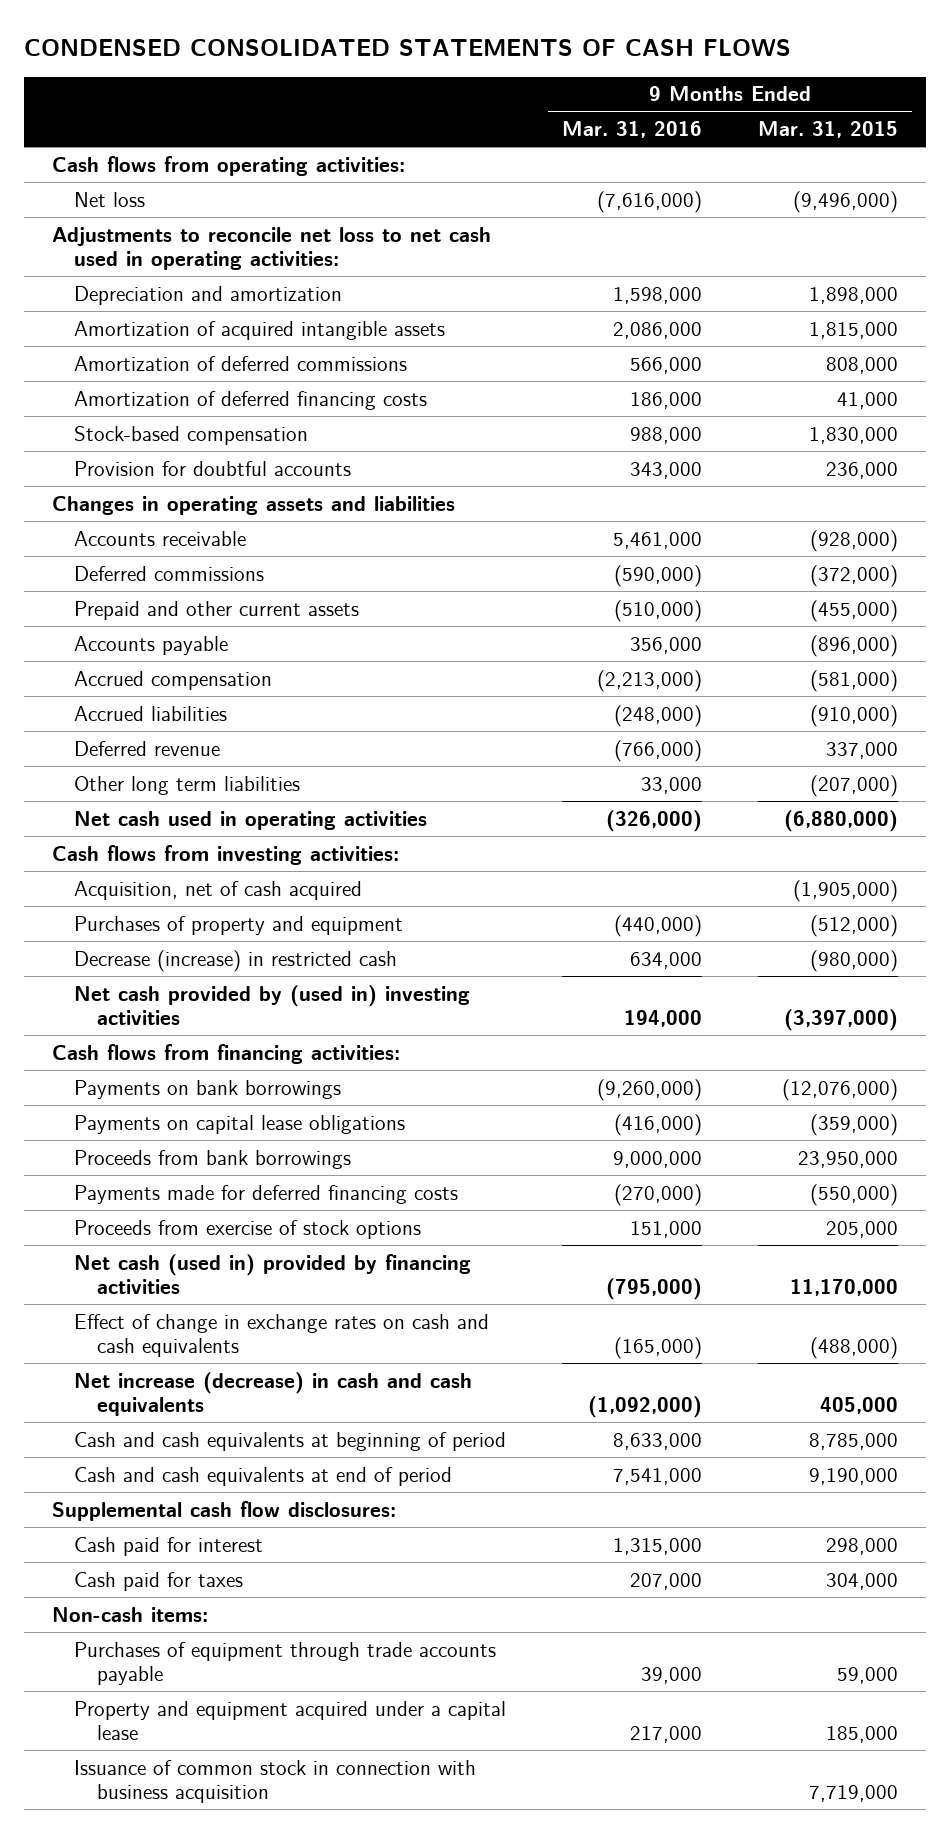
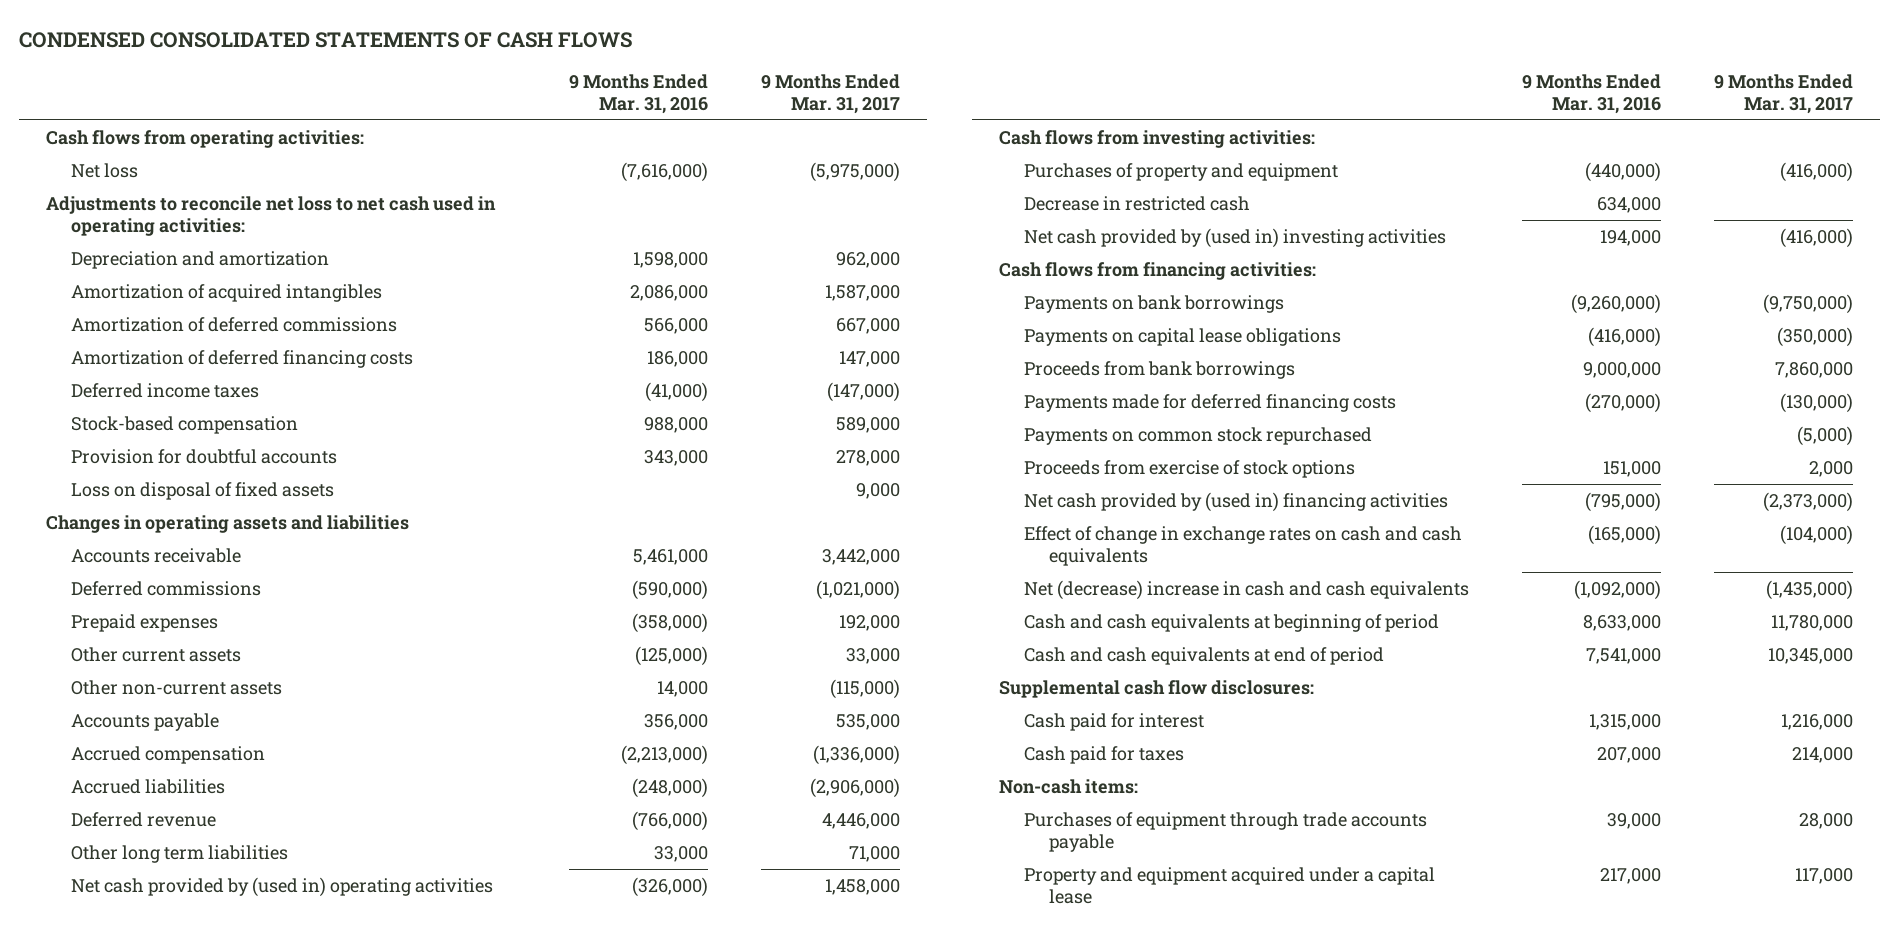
- | 9 Months Ended Mar. 31, 2016 | 9 Months Ended Mar. 31, 2015
+ | 9 Months Ended Mar. 31, 2016 | 9 Months Ended Mar. 31, 2017
- Amortization of acquired intangible assets | 2,086,000 | 1,815,000
+ Amortization of acquired intangibles | 2,086,000 | 1,587,000
+ Deferred income taxes | (41,000) | (147,000)
+ Loss on disposal of fixed assets | | 9,000
- Prepaid and other current assets | (510,000) | (455,000)
+ Prepaid expenses | (358,000) | 192,000
+ Other current assets | (125,000) | 33,000
+ Other non-current assets | 14,000 | (115,000)
- Net cash used in operating activities | (326,000) | (6,880,000)
+ Net cash provided by (used in) operating activities | (326,000) | 1,458,000
- Acquisition, net of cash acquired | | (1,905,000)
- Decrease (increase) in restricted cash | 634,000 | (980,000)
+ Decrease in restricted cash | 634,000 |
+ Payments on common stock repurchased | | (5,000)
- Net cash (used in) provided by financing activities | (795,000) | 11,170,000
+ Net cash provided by (used in) financing activities | (795,000) | (2,373,000)
- Net increase (decrease) in cash and cash equivalents | (1,092,000) | 405,000
+ Net (decrease) increase in cash and cash equivalents | (1,092,000) | (1,435,000)
- Issuance of common stock in connection with business acquisition | | 7,719,000

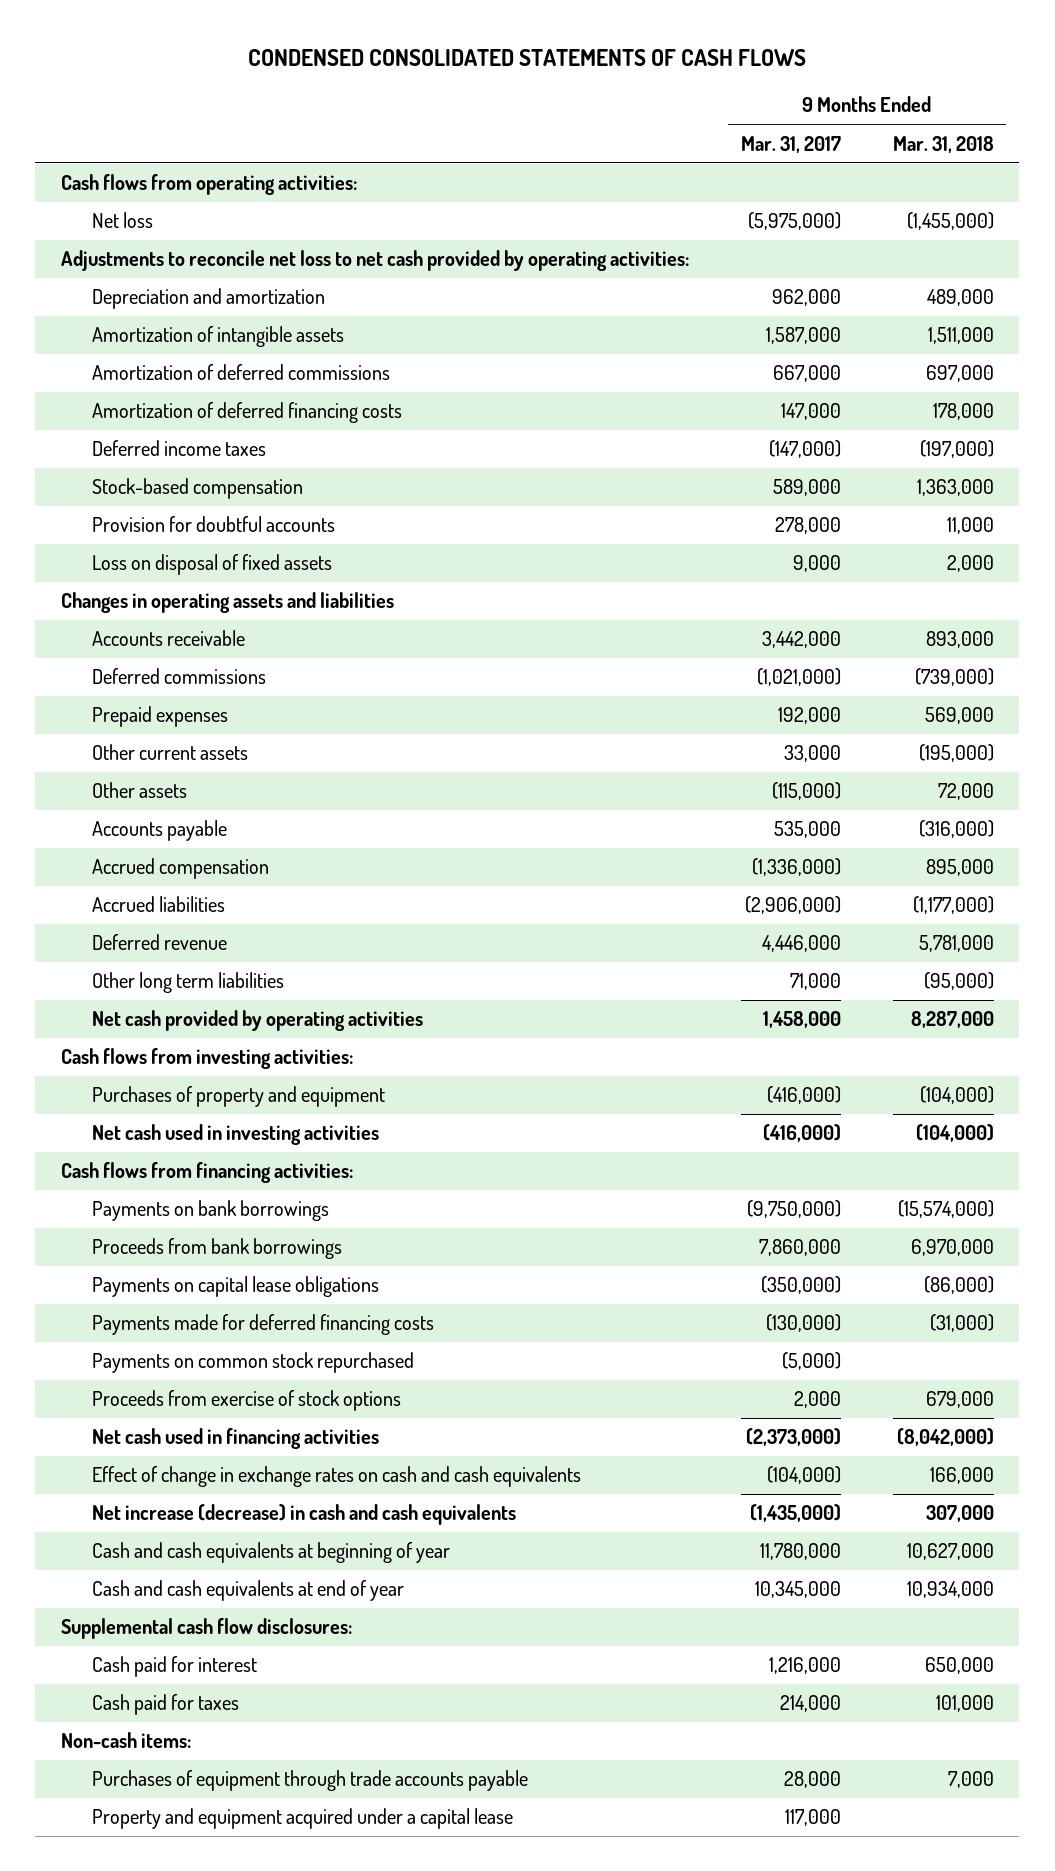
- | 9 Months Ended Mar. 31, 2016 | 9 Months Ended Mar. 31, 2017
+ | 9 Months Ended Mar. 31, 2017 | 9 Months Ended Mar. 31, 2018
- Adjustments to reconcile net loss to net cash used in operating activities:
+ Adjustments to reconcile net loss to net cash provided by operating activities:
- Amortization of acquired intangibles | 2,086,000 | 1,587,000
+ Amortization of intangible assets | 1,587,000 | 1,511,000
- Other non-current assets | 14,000 | (115,000)
+ Other assets | (115,000) | 72,000
- Net cash provided by (used in) operating activities | (326,000) | 1,458,000
+ Net cash provided by operating activities | 1,458,000 | 8,287,000
- Decrease in restricted cash | 634,000 |
- Net cash provided by (used in) investing activities | 194,000 | (416,000)
+ Net cash used in investing activities | (416,000) | (104,000)
moved down: Payments on capital lease obligations | (350,000) | (86,000)
- Net cash provided by (used in) financing activities | (795,000) | (2,373,000)
+ Net cash used in financing activities | (2,373,000) | (8,042,000)
- Net (decrease) increase in cash and cash equivalents | (1,092,000) | (1,435,000)
- Cash and cash equivalents at beginning of period | 8,633,000 | 11,780,000
- Cash and cash equivalents at end of period | 7,541,000 | 10,345,000
+ Net increase (decrease) in cash and cash equivalents | (1,435,000) | 307,000
+ Cash and cash equivalents at beginning of year | 11,780,000 | 10,627,000
+ Cash and cash equivalents at end of year | 10,345,000 | 10,934,000

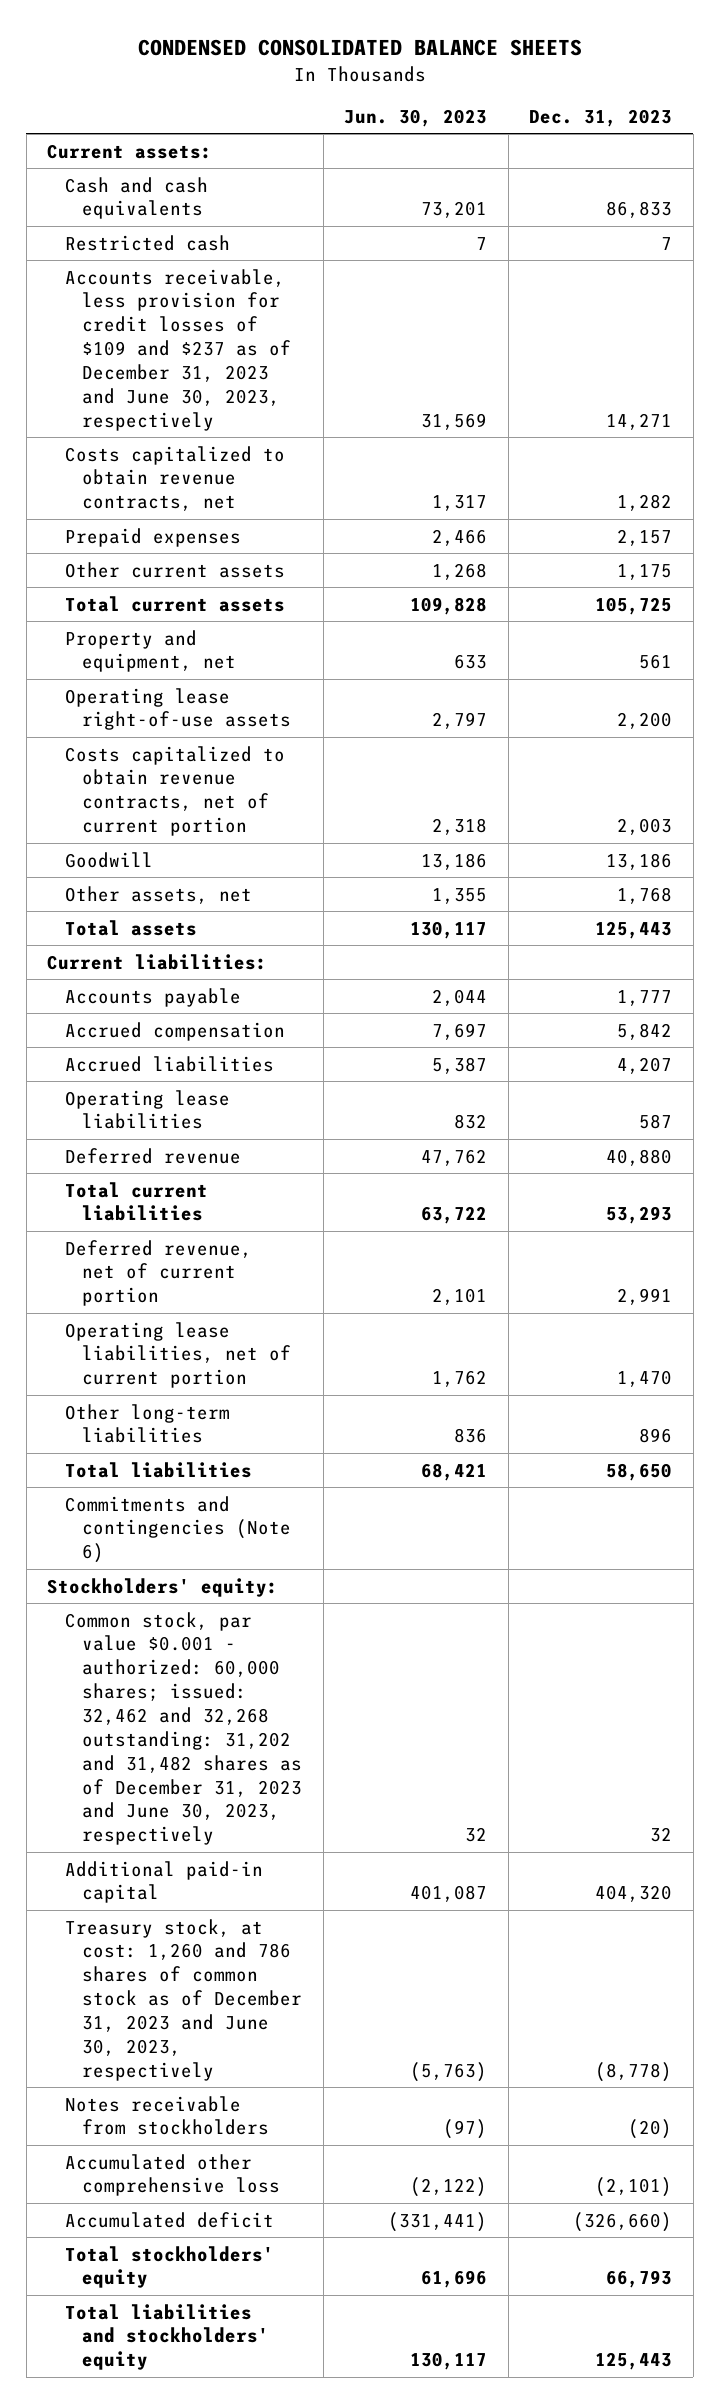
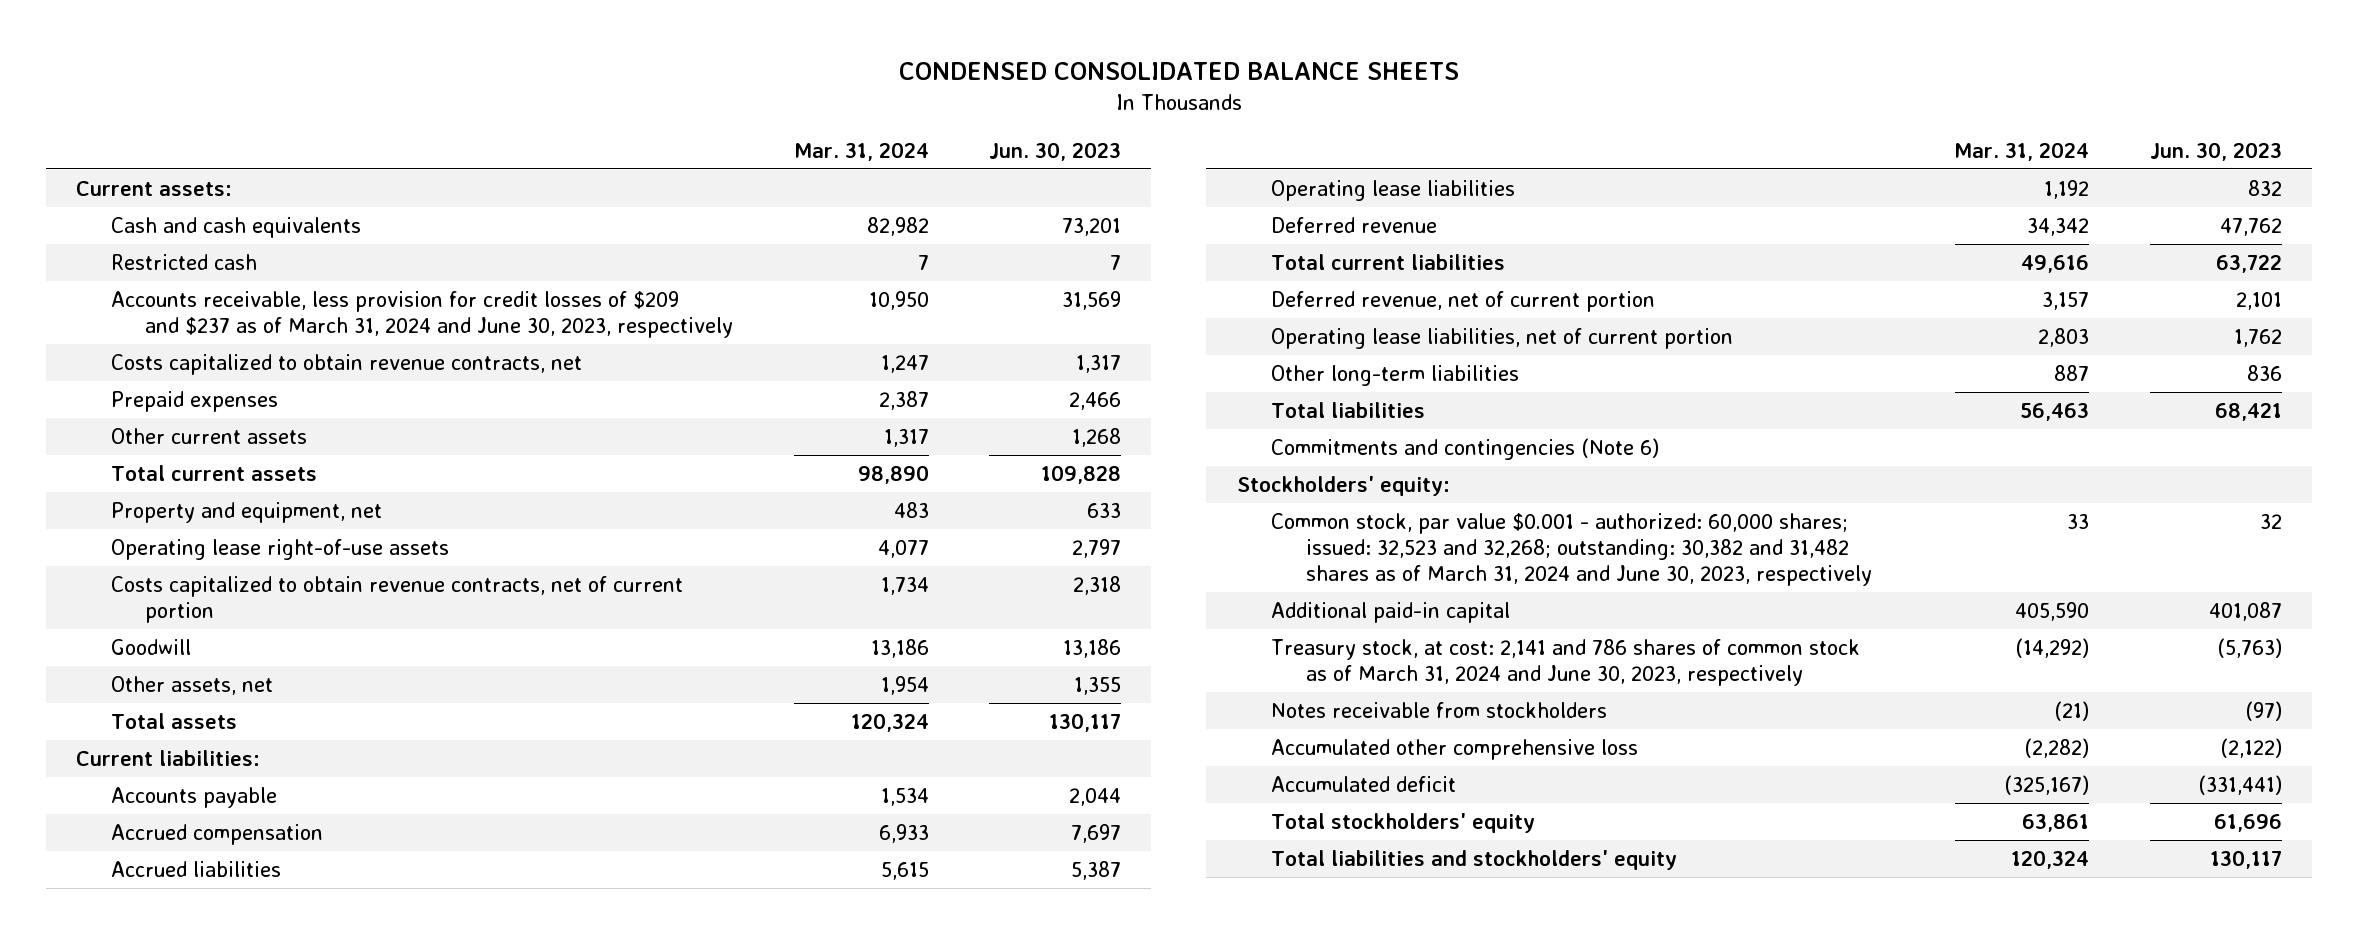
- | Jun. 30, 2023 | Dec. 31, 2023
+ | Mar. 31, 2024 | Jun. 30, 2023
- Accounts receivable, less provision for credit losses of $109 and $237 as of December 31, 2023 and June 30, 2023, respectively | 31,569 | 14,271
+ Accounts receivable, less provision for credit losses of $209 and $237 as of March 31, 2024 and June 30, 2023, respectively | 10,950 | 31,569
- Common stock, par value $0.001 - authorized: 60,000 shares; issued: 32,462 and 32,268 outstanding: 31,202 and 31,482 shares as of December 31, 2023 and June 30, 2023, respectively | 32 | 32
+ Common stock, par value $0.001 - authorized: 60,000 shares; issued: 32,523 and 32,268; outstanding: 30,382 and 31,482 shares as of March 31, 2024 and June 30, 2023, respectively | 33 | 32
- Treasury stock, at cost: 1,260 and 786 shares of common stock as of December 31, 2023 and June 30, 2023, respectively | (5,763) | (8,778)
+ Treasury stock, at cost: 2,141 and 786 shares of common stock as of March 31, 2024 and June 30, 2023, respectively | (14,292) | (5,763)

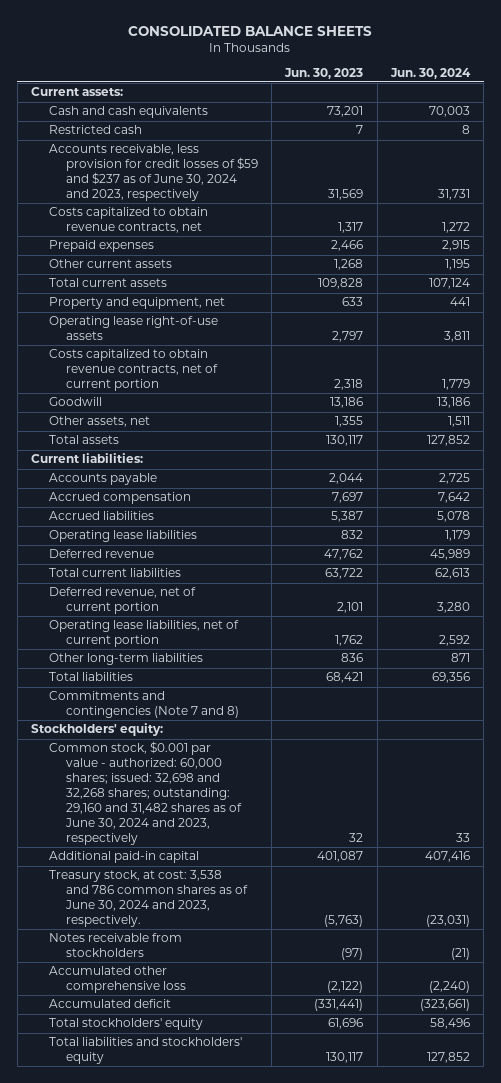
- CONDENSED CONSOLIDATED BALANCE SHEETS
+ CONSOLIDATED BALANCE SHEETS
- | Mar. 31, 2024 | Jun. 30, 2023
+ | Jun. 30, 2023 | Jun. 30, 2024
- Accounts receivable, less provision for credit losses of $209 and $237 as of March 31, 2024 and June 30, 2023, respectively | 10,950 | 31,569
+ Accounts receivable, less provision for credit losses of $59 and $237 as of June 30, 2024 and 2023, respectively | 31,569 | 31,731
- Commitments and contingencies (Note 6)
+ Commitments and contingencies (Note 7 and 8)
- Common stock, par value $0.001 - authorized: 60,000 shares; issued: 32,523 and 32,268; outstanding: 30,382 and 31,482 shares as of March 31, 2024 and June 30, 2023, respectively | 33 | 32
+ Common stock, $0.001 par value - authorized: 60,000 shares; issued: 32,698 and 32,268 shares; outstanding: 29,160 and 31,482 shares as of June 30, 2024 and 2023, respectively | 32 | 33
- Treasury stock, at cost: 2,141 and 786 shares of common stock as of March 31, 2024 and June 30, 2023, respectively | (14,292) | (5,763)
+ Treasury stock, at cost: 3,538 and 786 common shares as of June 30, 2024 and 2023, respectively. | (5,763) | (23,031)

